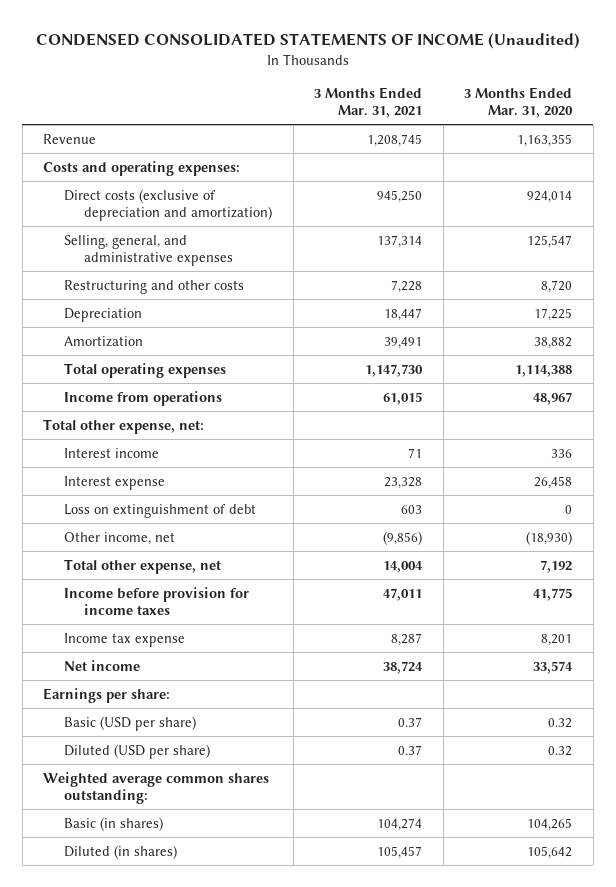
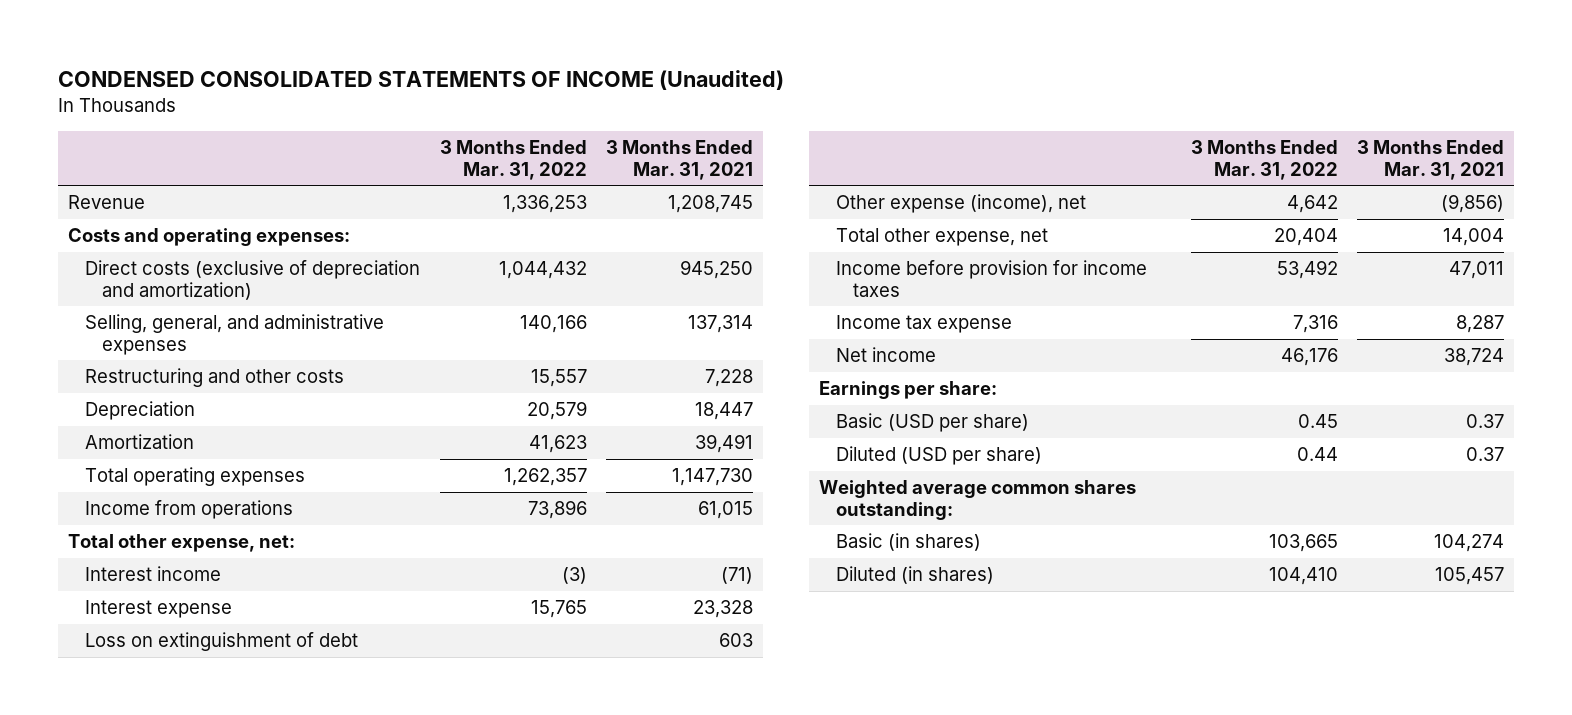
- | 3 Months Ended Mar. 31, 2021 | 3 Months Ended Mar. 31, 2020
+ | 3 Months Ended Mar. 31, 2022 | 3 Months Ended Mar. 31, 2021
- Interest income | 71 | 336
+ Interest income | (3) | (71)
- Other income, net | (9,856) | (18,930)
+ Other expense (income), net | 4,642 | (9,856)

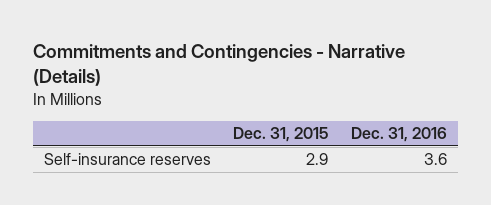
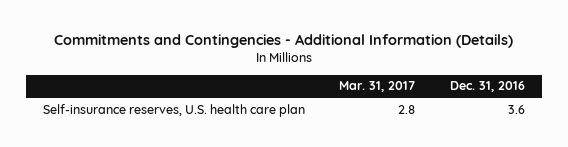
- Commitments and Contingencies - Narrative (Details)
+ Commitments and Contingencies - Additional Information (Details)
- | Dec. 31, 2015 | Dec. 31, 2016
+ | Mar. 31, 2017 | Dec. 31, 2016
- Self-insurance reserves | 2.9 | 3.6
+ Self-insurance reserves, U.S. health care plan | 2.8 | 3.6

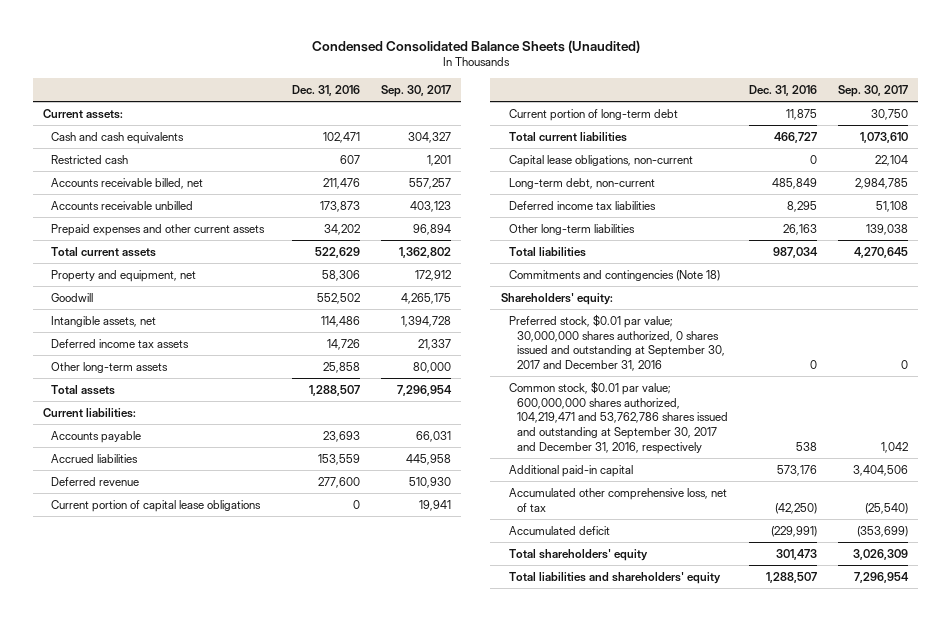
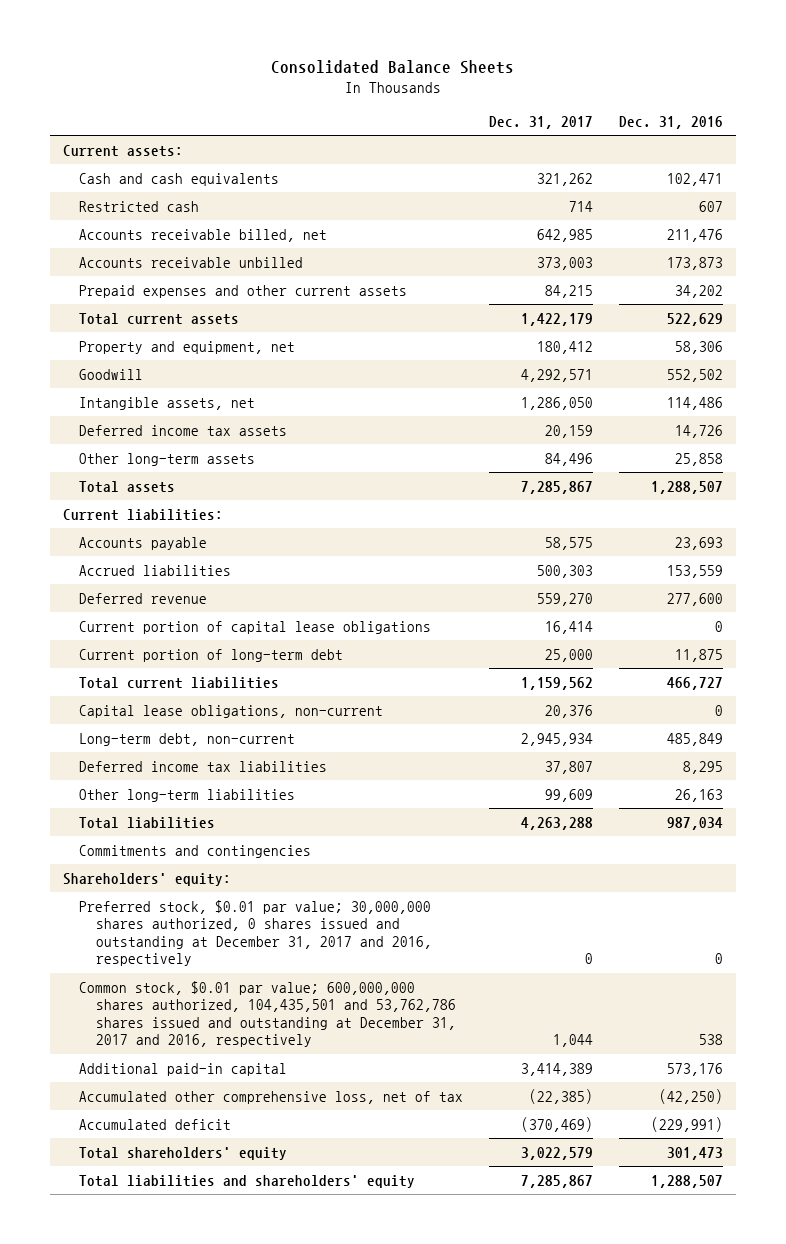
- Condensed Consolidated Balance Sheets (Unaudited)
+ Consolidated Balance Sheets
- | Dec. 31, 2016 | Sep. 30, 2017
+ | Dec. 31, 2017 | Dec. 31, 2016
- Commitments and contingencies (Note 18)
+ Commitments and contingencies
- Preferred stock, $0.01 par value; 30,000,000 shares authorized, 0 shares issued and outstanding at September 30, 2017 and December 31, 2016 | 0 | 0
- Common stock, $0.01 par value; 600,000,000 shares authorized, 104,219,471 and 53,762,786 shares issued and outstanding at September 30, 2017 and December 31, 2016, respectively | 538 | 1,042
+ Preferred stock, $0.01 par value; 30,000,000 shares authorized, 0 shares issued and outstanding at December 31, 2017 and 2016, respectively | 0 | 0
+ Common stock, $0.01 par value; 600,000,000 shares authorized, 104,435,501 and 53,762,786 shares issued and outstanding at December 31, 2017 and 2016, respectively | 1,044 | 538

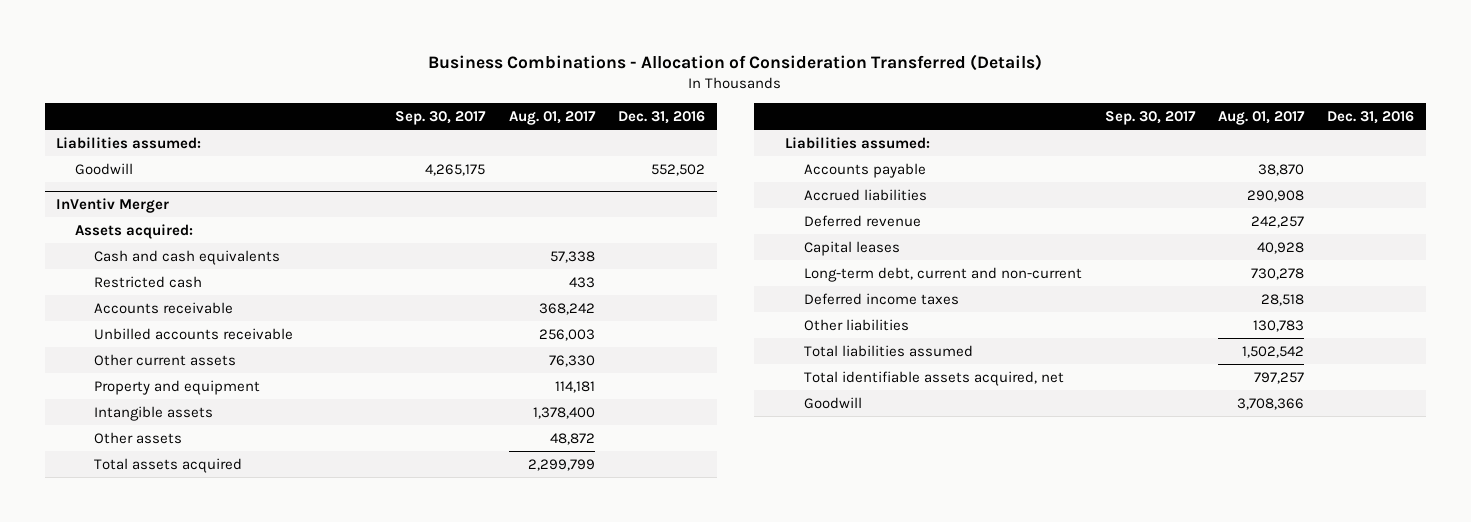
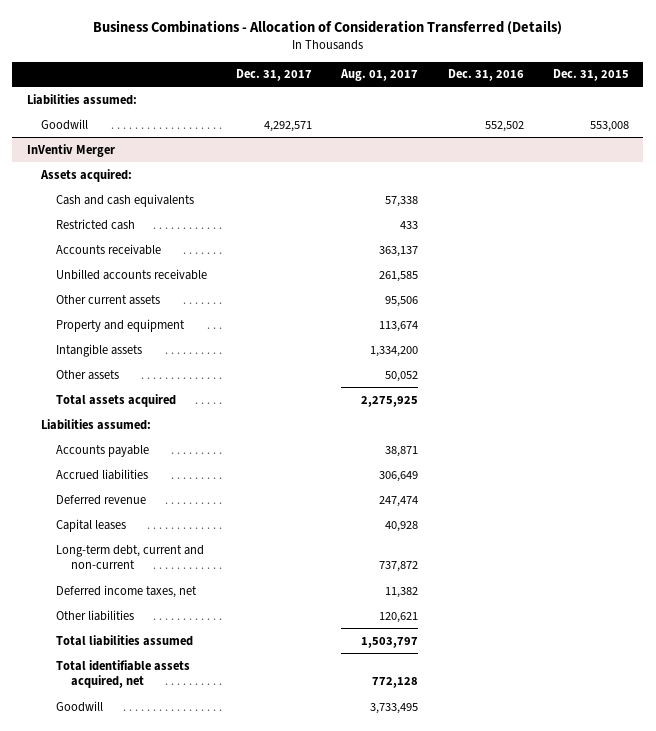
- | Sep. 30, 2017 | Aug. 01, 2017 | Dec. 31, 2016
+ | Dec. 31, 2017 | Aug. 01, 2017 | Dec. 31, 2016 | Dec. 31, 2015
@ InVentiv Merger
- Accounts receivable | | 368,242 |
- Unbilled accounts receivable | | 256,003 |
- Other current assets | | 76,330 |
- Property and equipment | | 114,181 |
- Intangible assets | | 1,378,400 |
- Other assets | | 48,872 |
- Total assets acquired | | 2,299,799 |
+ Accounts receivable | | 363,137 | |
+ Unbilled accounts receivable | | 261,585 | |
+ Other current assets | | 95,506 | |
+ Property and equipment | | 113,674 | |
+ Intangible assets | | 1,334,200 | |
+ Other assets | | 50,052 | |
+ Total assets acquired | | 2,275,925 | |
- Accounts payable | | 38,870 |
- Accrued liabilities | | 290,908 |
- Deferred revenue | | 242,257 |
+ Accounts payable | | 38,871 | |
+ Accrued liabilities | | 306,649 | |
+ Deferred revenue | | 247,474 | |
- Long-term debt, current and non-current | | 730,278 |
- Deferred income taxes | | 28,518 |
- Other liabilities | | 130,783 |
- Total liabilities assumed | | 1,502,542 |
- Total identifiable assets acquired, net | | 797,257 |
- Goodwill | | 3,708,366 |
+ Long-term debt, current and non-current | | 737,872 | |
+ Deferred income taxes, net | | 11,382 | |
+ Other liabilities | | 120,621 | |
+ Total liabilities assumed | | 1,503,797 | |
+ Total identifiable assets acquired, net | | 772,128 | |
+ Goodwill | | 3,733,495 | |

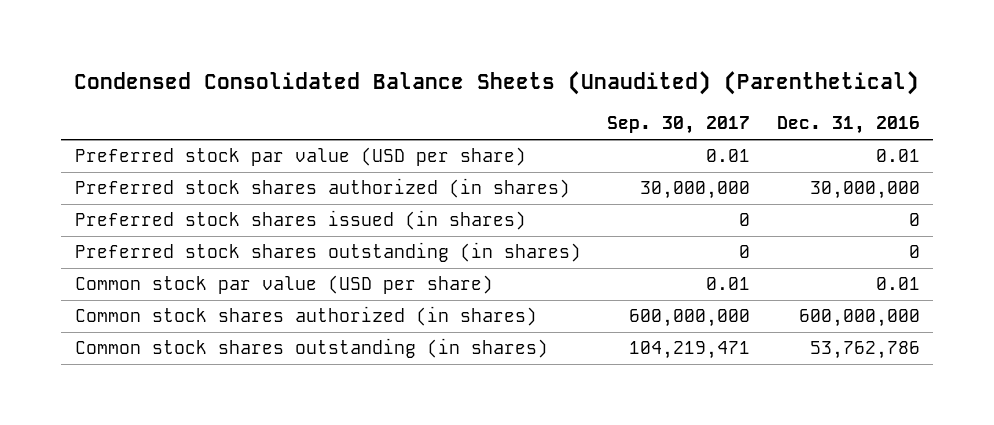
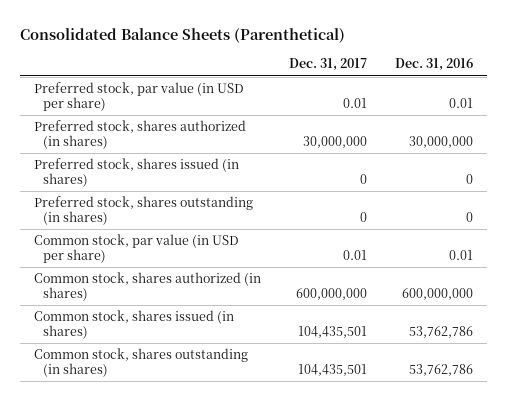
- Condensed Consolidated Balance Sheets (Unaudited) (Parenthetical)
+ Consolidated Balance Sheets (Parenthetical)
- | Sep. 30, 2017 | Dec. 31, 2016
+ | Dec. 31, 2017 | Dec. 31, 2016
- Preferred stock par value (USD per share) | 0.01 | 0.01
- Preferred stock shares authorized (in shares) | 30,000,000 | 30,000,000
- Preferred stock shares issued (in shares) | 0 | 0
- Preferred stock shares outstanding (in shares) | 0 | 0
- Common stock par value (USD per share) | 0.01 | 0.01
- Common stock shares authorized (in shares) | 600,000,000 | 600,000,000
- Common stock shares outstanding (in shares) | 104,219,471 | 53,762,786
+ Preferred stock, par value (in USD per share) | 0.01 | 0.01
+ Preferred stock, shares authorized (in shares) | 30,000,000 | 30,000,000
+ Preferred stock, shares issued (in shares) | 0 | 0
+ Preferred stock, shares outstanding (in shares) | 0 | 0
+ Common stock, par value (in USD per share) | 0.01 | 0.01
+ Common stock, shares authorized (in shares) | 600,000,000 | 600,000,000
+ Common stock, shares issued (in shares) | 104,435,501 | 53,762,786
+ Common stock, shares outstanding (in shares) | 104,435,501 | 53,762,786

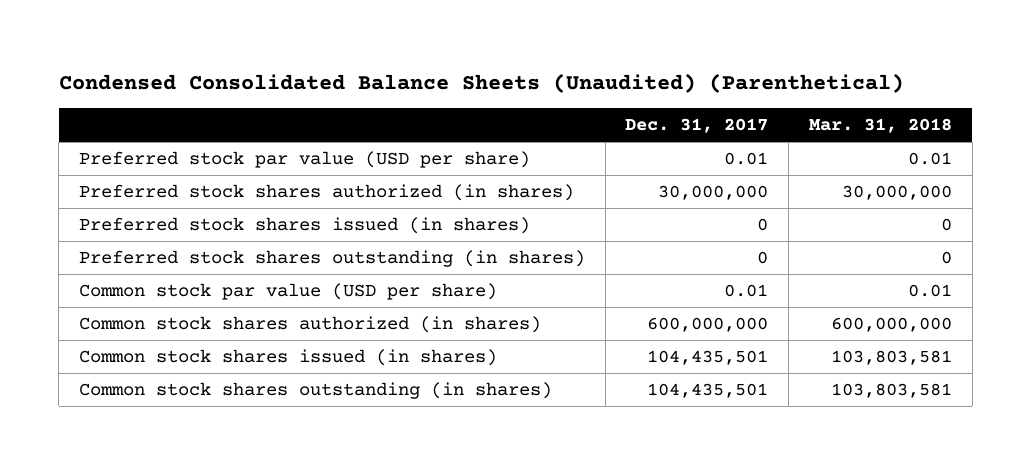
- Consolidated Balance Sheets (Parenthetical)
+ Condensed Consolidated Balance Sheets (Unaudited) (Parenthetical)
- | Dec. 31, 2017 | Dec. 31, 2016
+ | Dec. 31, 2017 | Mar. 31, 2018
- Preferred stock, par value (in USD per share) | 0.01 | 0.01
- Preferred stock, shares authorized (in shares) | 30,000,000 | 30,000,000
- Preferred stock, shares issued (in shares) | 0 | 0
- Preferred stock, shares outstanding (in shares) | 0 | 0
- Common stock, par value (in USD per share) | 0.01 | 0.01
- Common stock, shares authorized (in shares) | 600,000,000 | 600,000,000
- Common stock, shares issued (in shares) | 104,435,501 | 53,762,786
- Common stock, shares outstanding (in shares) | 104,435,501 | 53,762,786
+ Preferred stock par value (USD per share) | 0.01 | 0.01
+ Preferred stock shares authorized (in shares) | 30,000,000 | 30,000,000
+ Preferred stock shares issued (in shares) | 0 | 0
+ Preferred stock shares outstanding (in shares) | 0 | 0
+ Common stock par value (USD per share) | 0.01 | 0.01
+ Common stock shares authorized (in shares) | 600,000,000 | 600,000,000
+ Common stock shares issued (in shares) | 104,435,501 | 103,803,581
+ Common stock shares outstanding (in shares) | 104,435,501 | 103,803,581

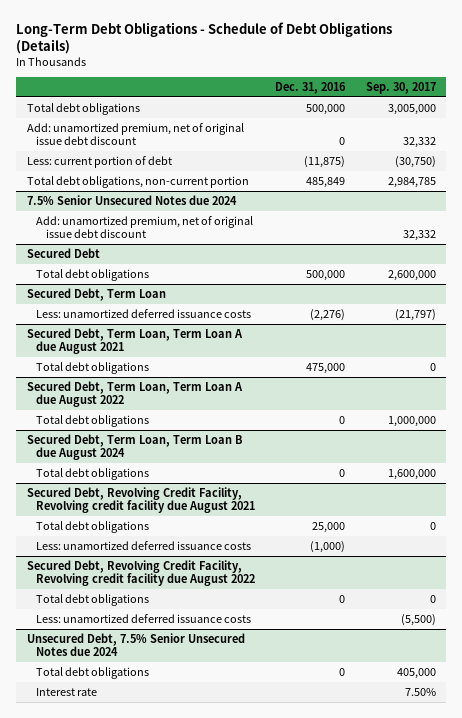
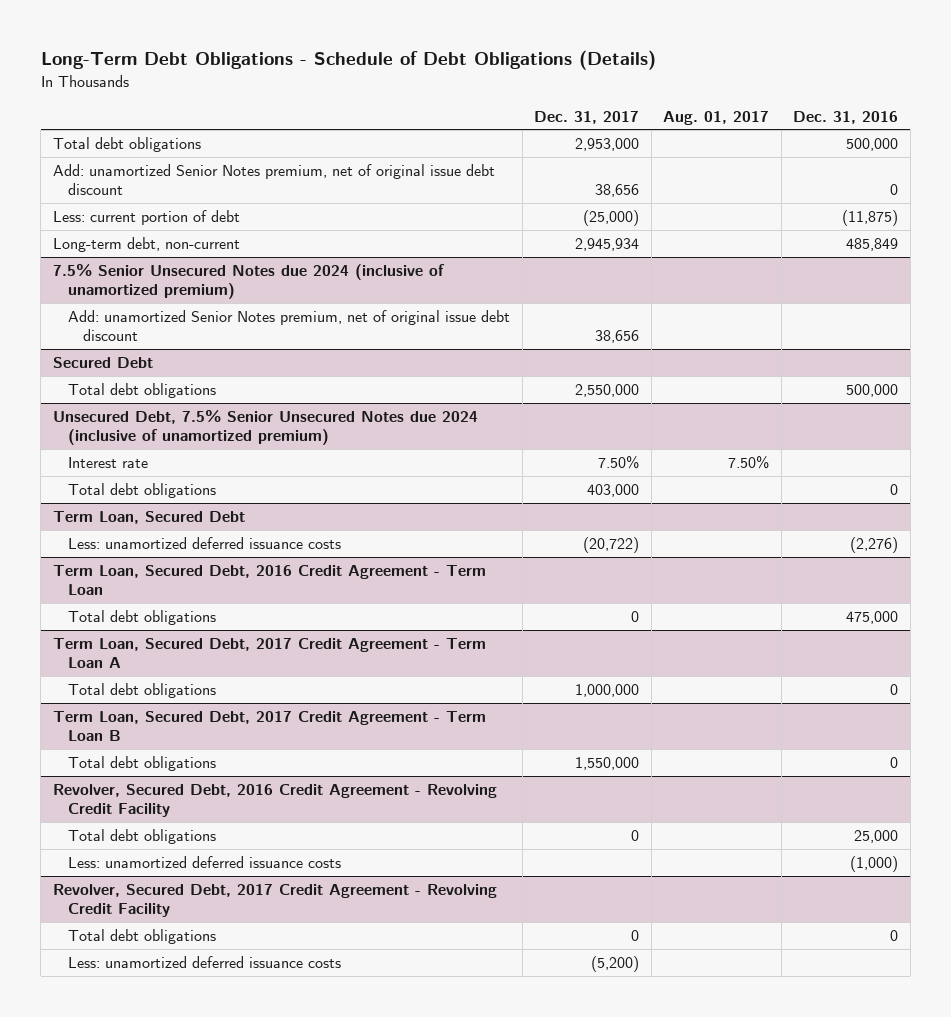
- | Dec. 31, 2016 | Sep. 30, 2017
+ | Dec. 31, 2017 | Aug. 01, 2017 | Dec. 31, 2016
- Add: unamortized premium, net of original issue debt discount | 0 | 32,332
+ Add: unamortized Senior Notes premium, net of original issue debt discount | 38,656 | | 0
- Total debt obligations, non-current portion | 485,849 | 2,984,785
- 7.5% Senior Unsecured Notes due 2024
- Add: unamortized premium, net of original issue debt discount | | 32,332
+ Long-term debt, non-current | 2,945,934 | | 485,849
+ 7.5% Senior Unsecured Notes due 2024 (inclusive of unamortized premium)
+ Add: unamortized Senior Notes premium, net of original issue debt discount | 38,656 | |
- Secured Debt, Term Loan
+ Unsecured Debt, 7.5% Senior Unsecured Notes due 2024 (inclusive of unamortized premium)
+ Interest rate | 7.50% | 7.50% |
+ Total debt obligations | 403,000 | | 0
+ Term Loan, Secured Debt
- Secured Debt, Term Loan, Term Loan A due August 2021
+ Term Loan, Secured Debt, 2016 Credit Agreement - Term Loan
- Secured Debt, Term Loan, Term Loan A due August 2022
+ Term Loan, Secured Debt, 2017 Credit Agreement - Term Loan A
- Secured Debt, Term Loan, Term Loan B due August 2024
+ Term Loan, Secured Debt, 2017 Credit Agreement - Term Loan B
- Secured Debt, Revolving Credit Facility, Revolving credit facility due August 2021
+ Revolver, Secured Debt, 2016 Credit Agreement - Revolving Credit Facility
- Secured Debt, Revolving Credit Facility, Revolving credit facility due August 2022
+ Revolver, Secured Debt, 2017 Credit Agreement - Revolving Credit Facility
- Unsecured Debt, 7.5% Senior Unsecured Notes due 2024
- Total debt obligations | 0 | 405,000
- Interest rate | | 7.50%

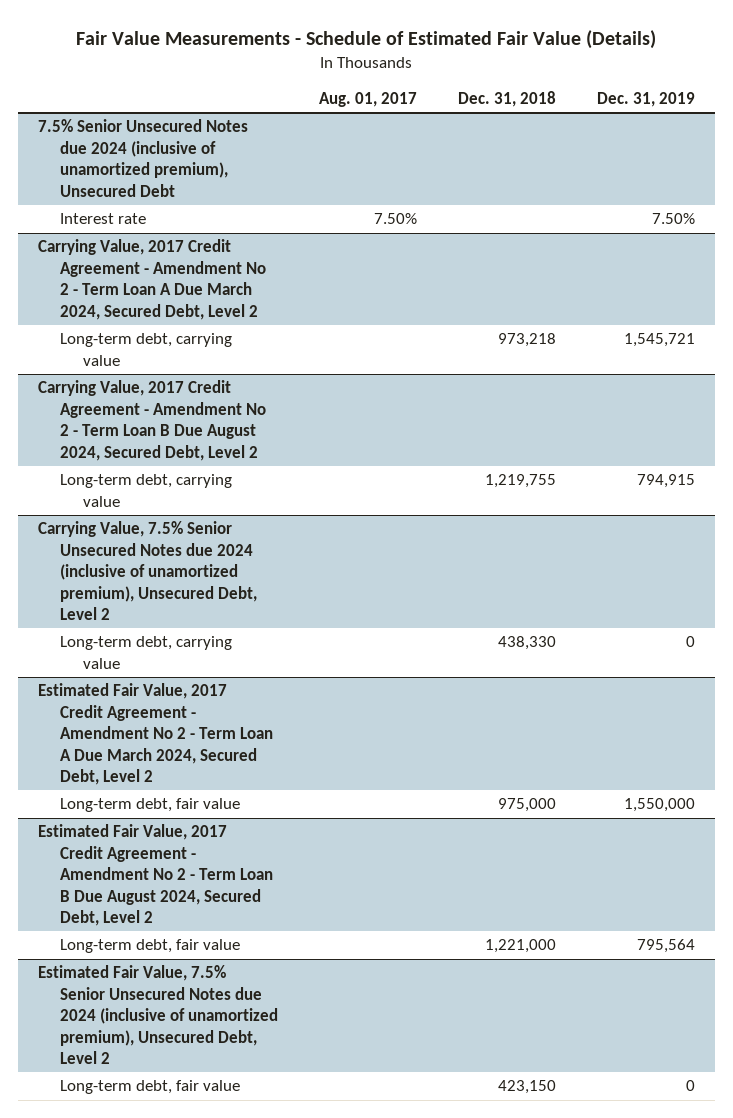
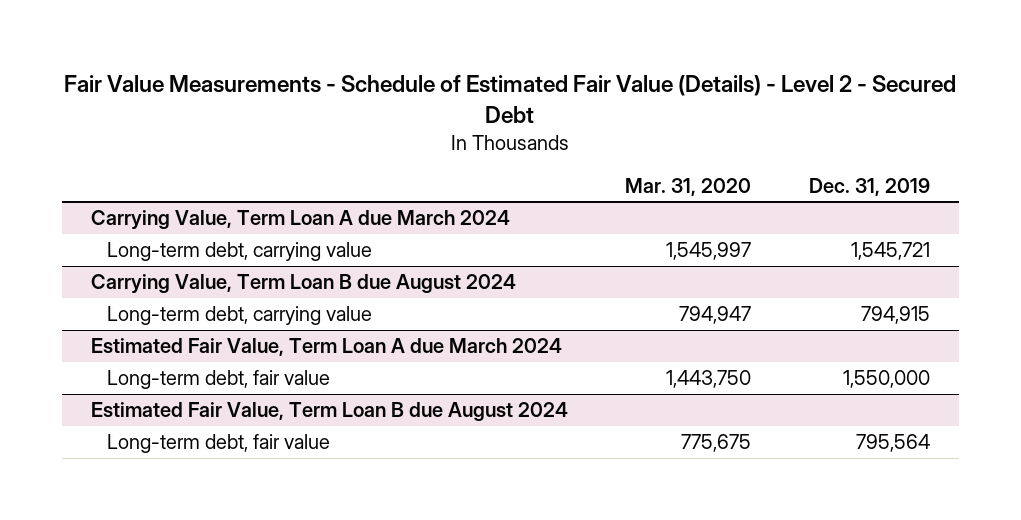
- Fair Value Measurements - Schedule of Estimated Fair Value (Details)
+ Fair Value Measurements - Schedule of Estimated Fair Value (Details) - Level 2 - Secured Debt
- | Aug. 01, 2017 | Dec. 31, 2018 | Dec. 31, 2019
+ | Mar. 31, 2020 | Dec. 31, 2019
- 7.5% Senior Unsecured Notes due 2024 (inclusive of unamortized premium), Unsecured Debt
- Interest rate | 7.50% | | 7.50%
- Carrying Value, 2017 Credit Agreement - Amendment No 2 - Term Loan A Due March 2024, Secured Debt, Level 2
+ Carrying Value, Term Loan A due March 2024
- Carrying Value, 2017 Credit Agreement - Amendment No 2 - Term Loan B Due August 2024, Secured Debt, Level 2
+ Carrying Value, Term Loan B due August 2024
- Carrying Value, 7.5% Senior Unsecured Notes due 2024 (inclusive of unamortized premium), Unsecured Debt, Level 2
- Long-term debt, carrying value | | 438,330 | 0
- Estimated Fair Value, 2017 Credit Agreement - Amendment No 2 - Term Loan A Due March 2024, Secured Debt, Level 2
+ Estimated Fair Value, Term Loan A due March 2024
- Estimated Fair Value, 2017 Credit Agreement - Amendment No 2 - Term Loan B Due August 2024, Secured Debt, Level 2
+ Estimated Fair Value, Term Loan B due August 2024
- Estimated Fair Value, 7.5% Senior Unsecured Notes due 2024 (inclusive of unamortized premium), Unsecured Debt, Level 2
- Long-term debt, fair value | | 423,150 | 0

